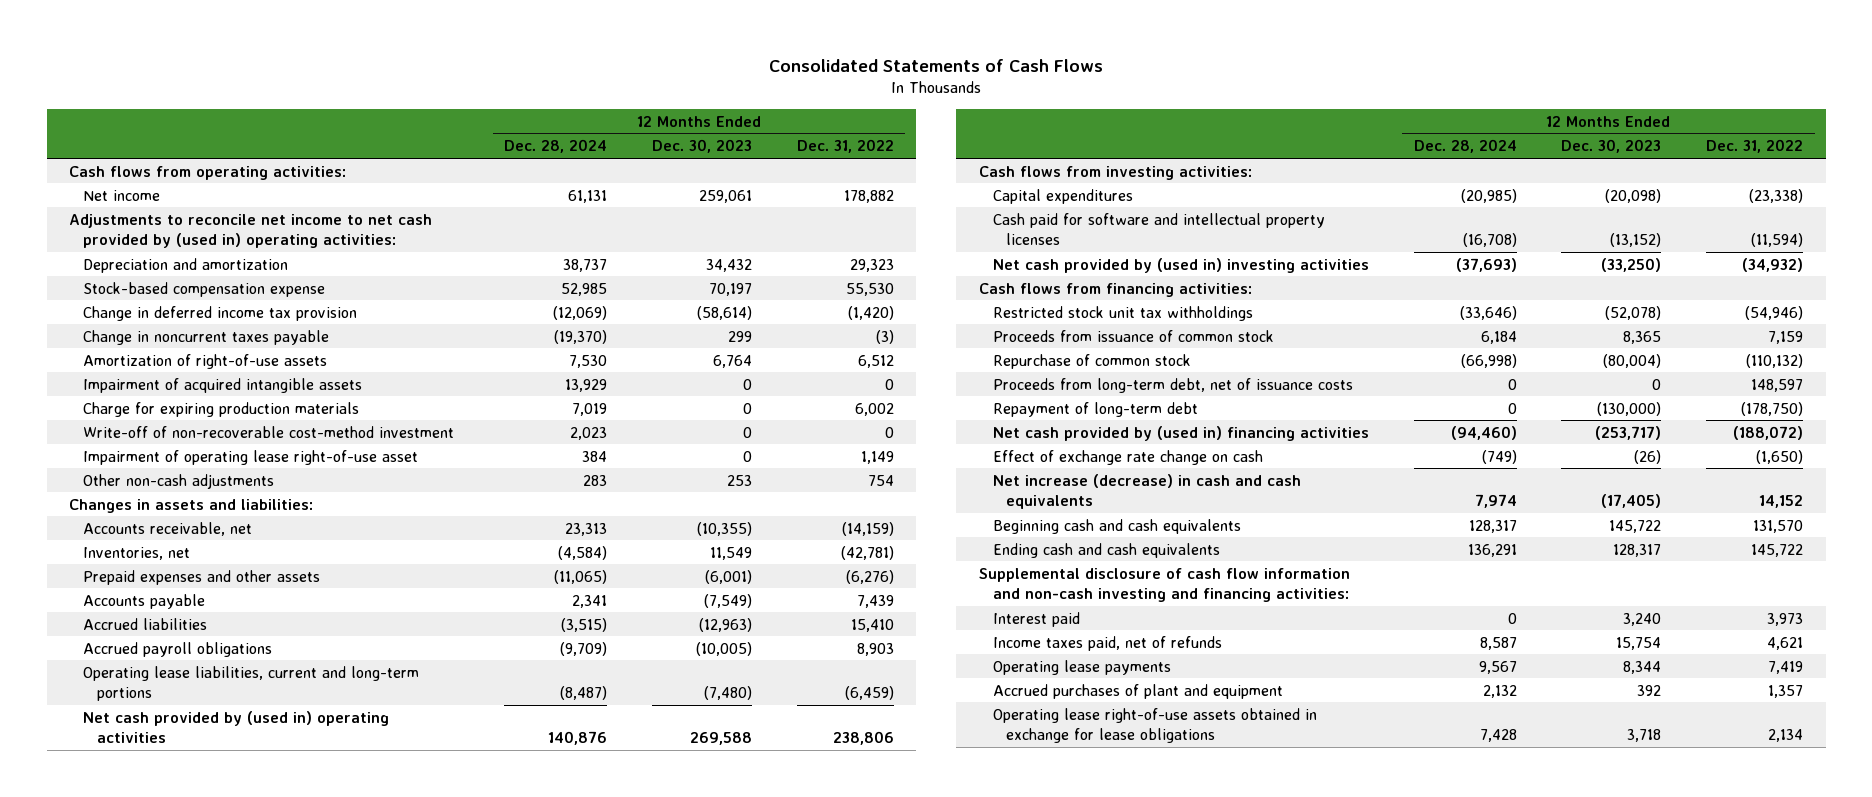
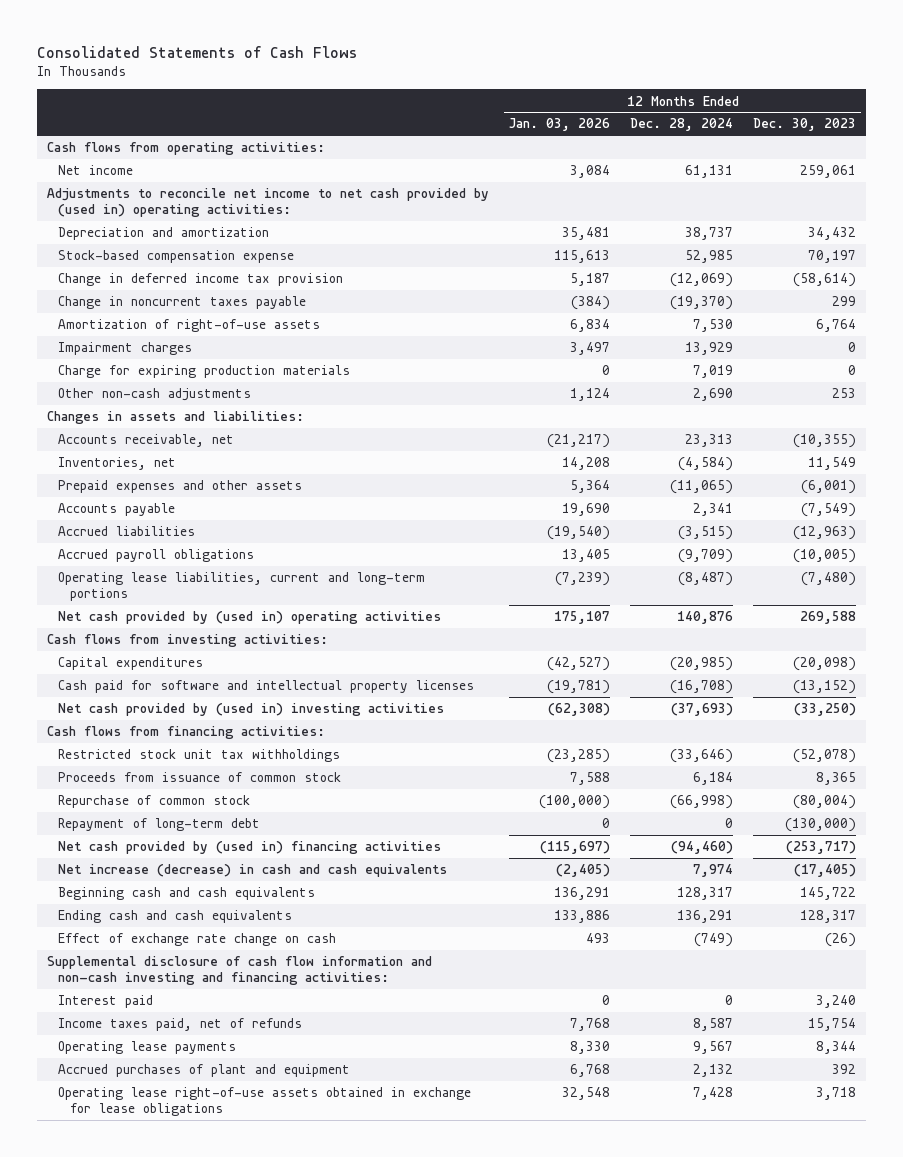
- | 12 Months Ended Dec. 28, 2024 | 12 Months Ended Dec. 30, 2023 | 12 Months Ended Dec. 31, 2022
+ | 12 Months Ended Jan. 03, 2026 | 12 Months Ended Dec. 28, 2024 | 12 Months Ended Dec. 30, 2023
- Impairment of acquired intangible assets | 13,929 | 0 | 0
+ Impairment charges | 3,497 | 13,929 | 0
- Write-off of non-recoverable cost-method investment | 2,023 | 0 | 0
- Impairment of operating lease right-of-use asset | 384 | 0 | 1,149
- Other non-cash adjustments | 283 | 253 | 754
+ Other non-cash adjustments | 1,124 | 2,690 | 253
- Proceeds from long-term debt, net of issuance costs | 0 | 0 | 148,597
moved down: Effect of exchange rate change on cash | 493 | (749) | (26)

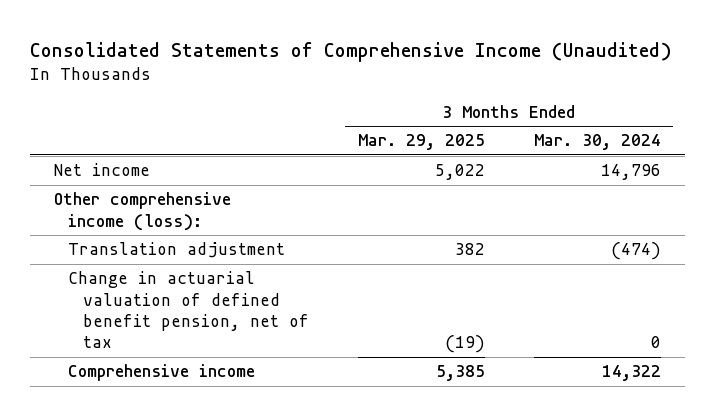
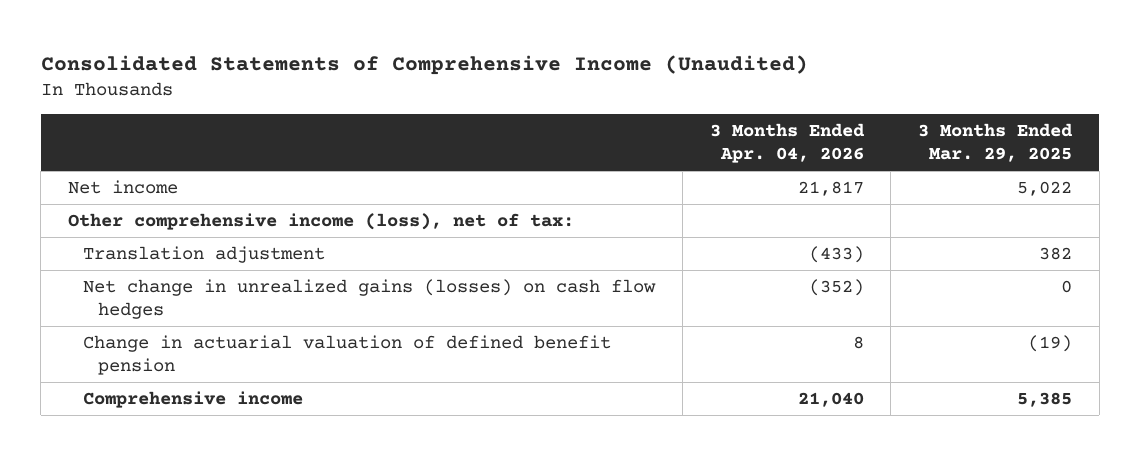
- | 3 Months Ended Mar. 29, 2025 | 3 Months Ended Mar. 30, 2024
+ | 3 Months Ended Apr. 04, 2026 | 3 Months Ended Mar. 29, 2025
- Other comprehensive income (loss):
+ Other comprehensive income (loss), net of tax:
- Change in actuarial valuation of defined benefit pension, net of tax | (19) | 0
+ Net change in unrealized gains (losses) on cash flow hedges | (352) | 0
+ Change in actuarial valuation of defined benefit pension | 8 | (19)

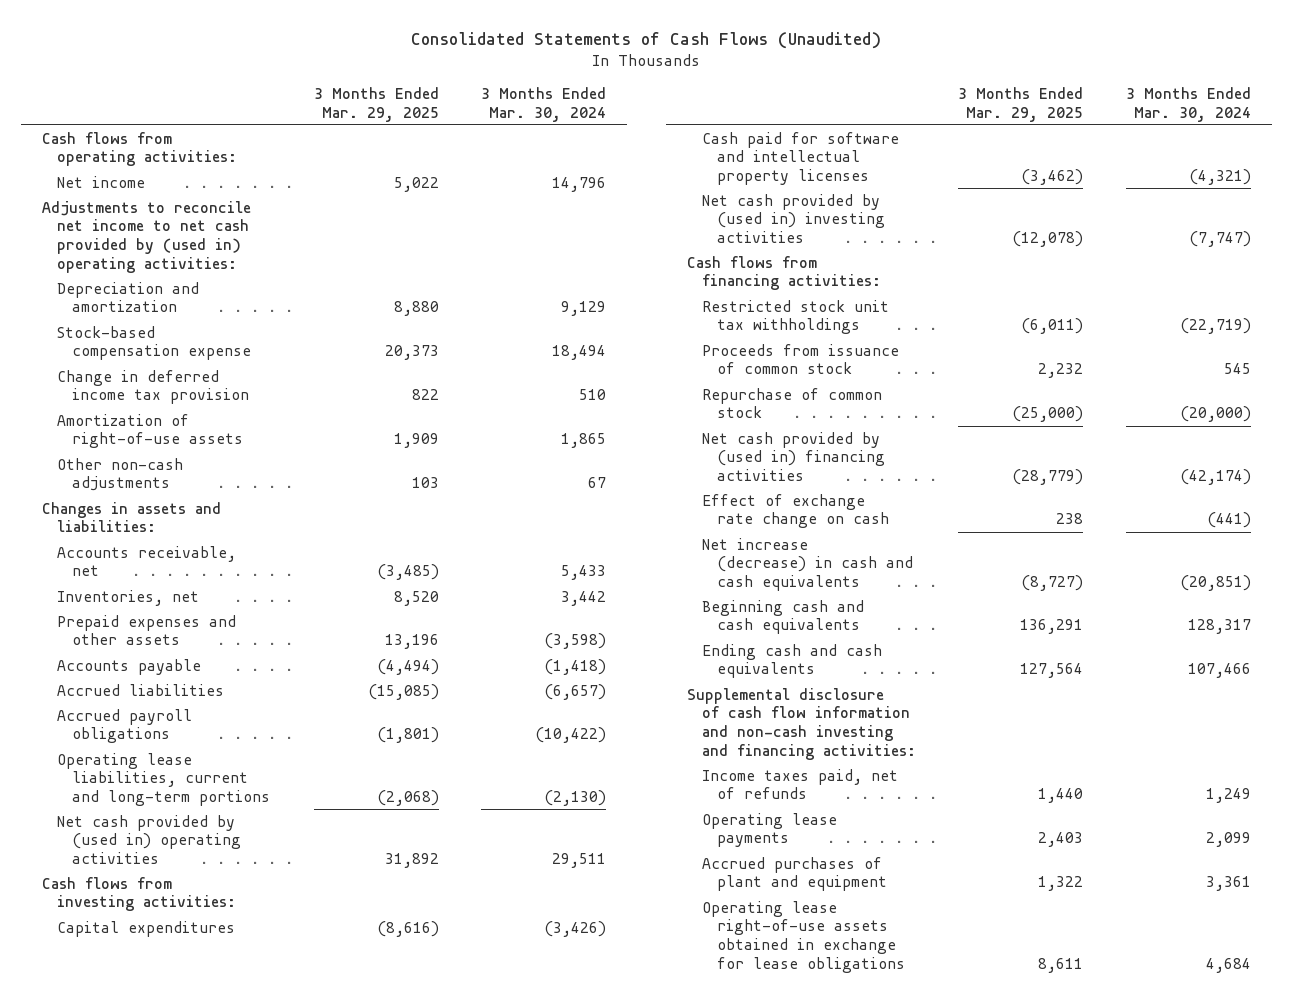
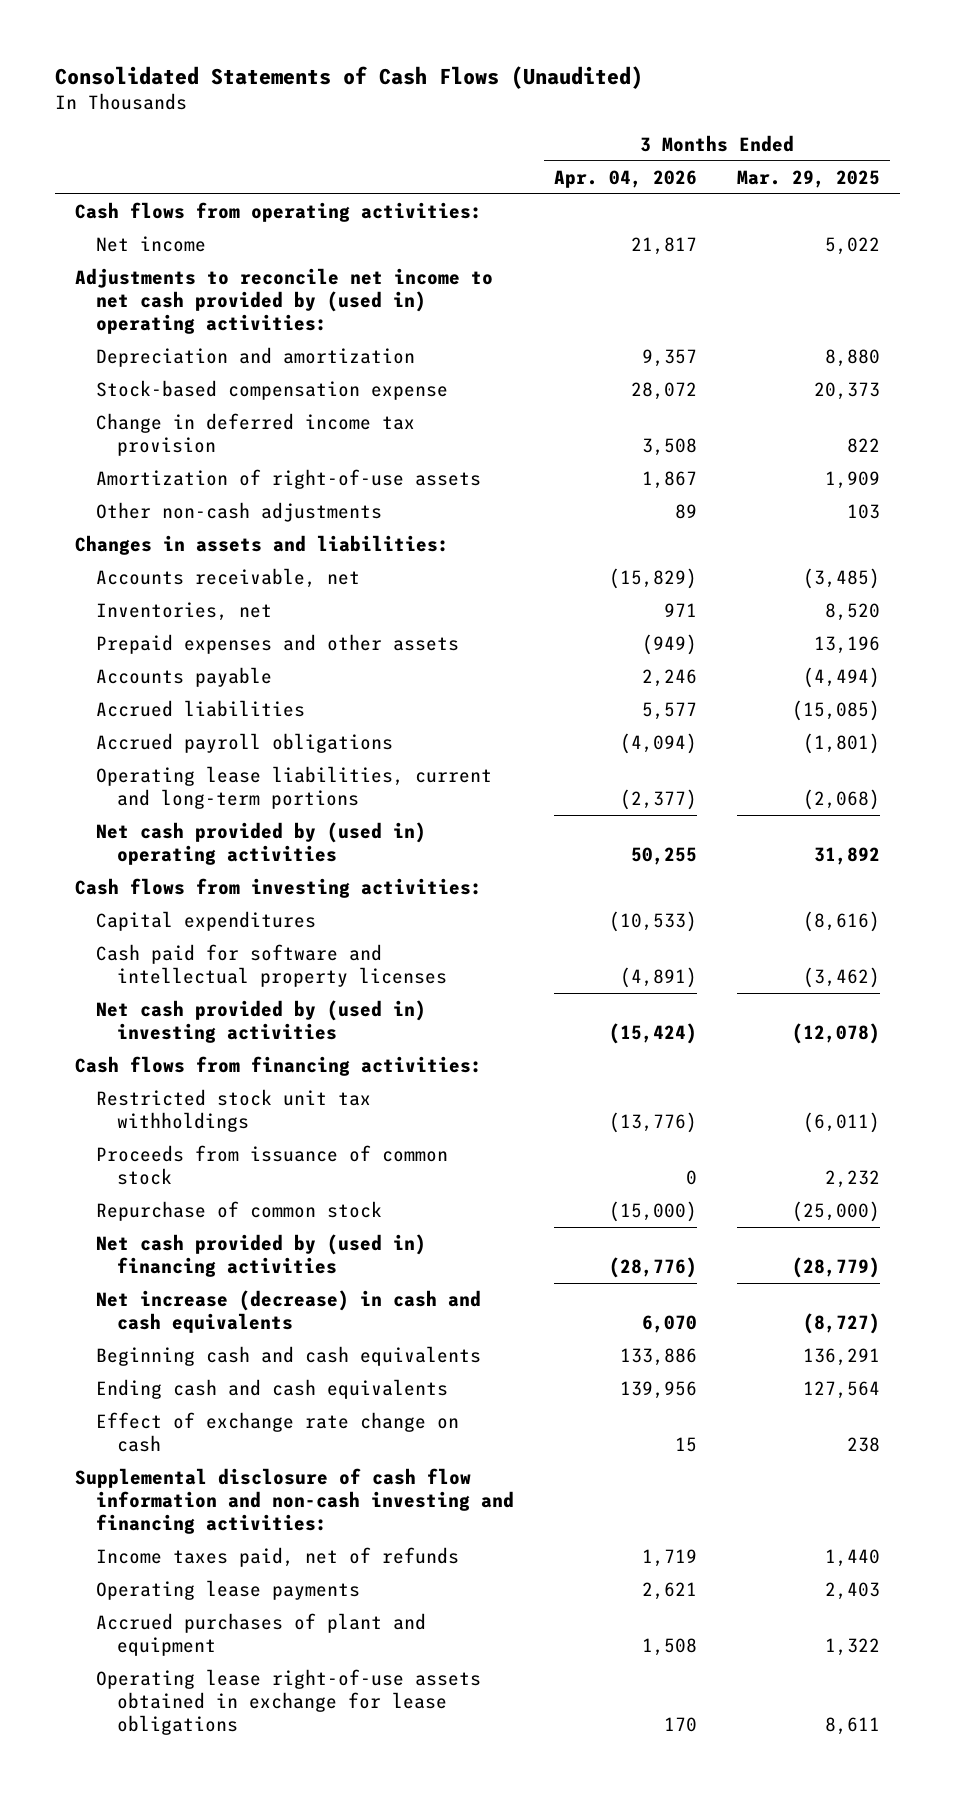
- | 3 Months Ended Mar. 29, 2025 | 3 Months Ended Mar. 30, 2024
+ | 3 Months Ended Apr. 04, 2026 | 3 Months Ended Mar. 29, 2025
moved down: Effect of exchange rate change on cash | 15 | 238

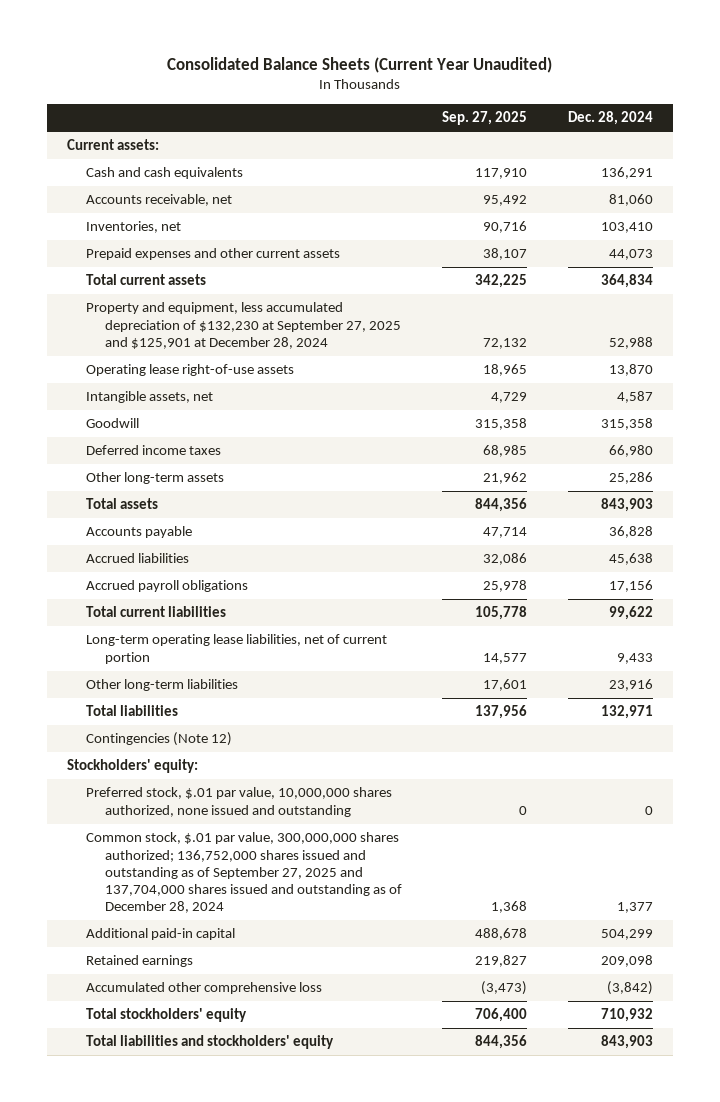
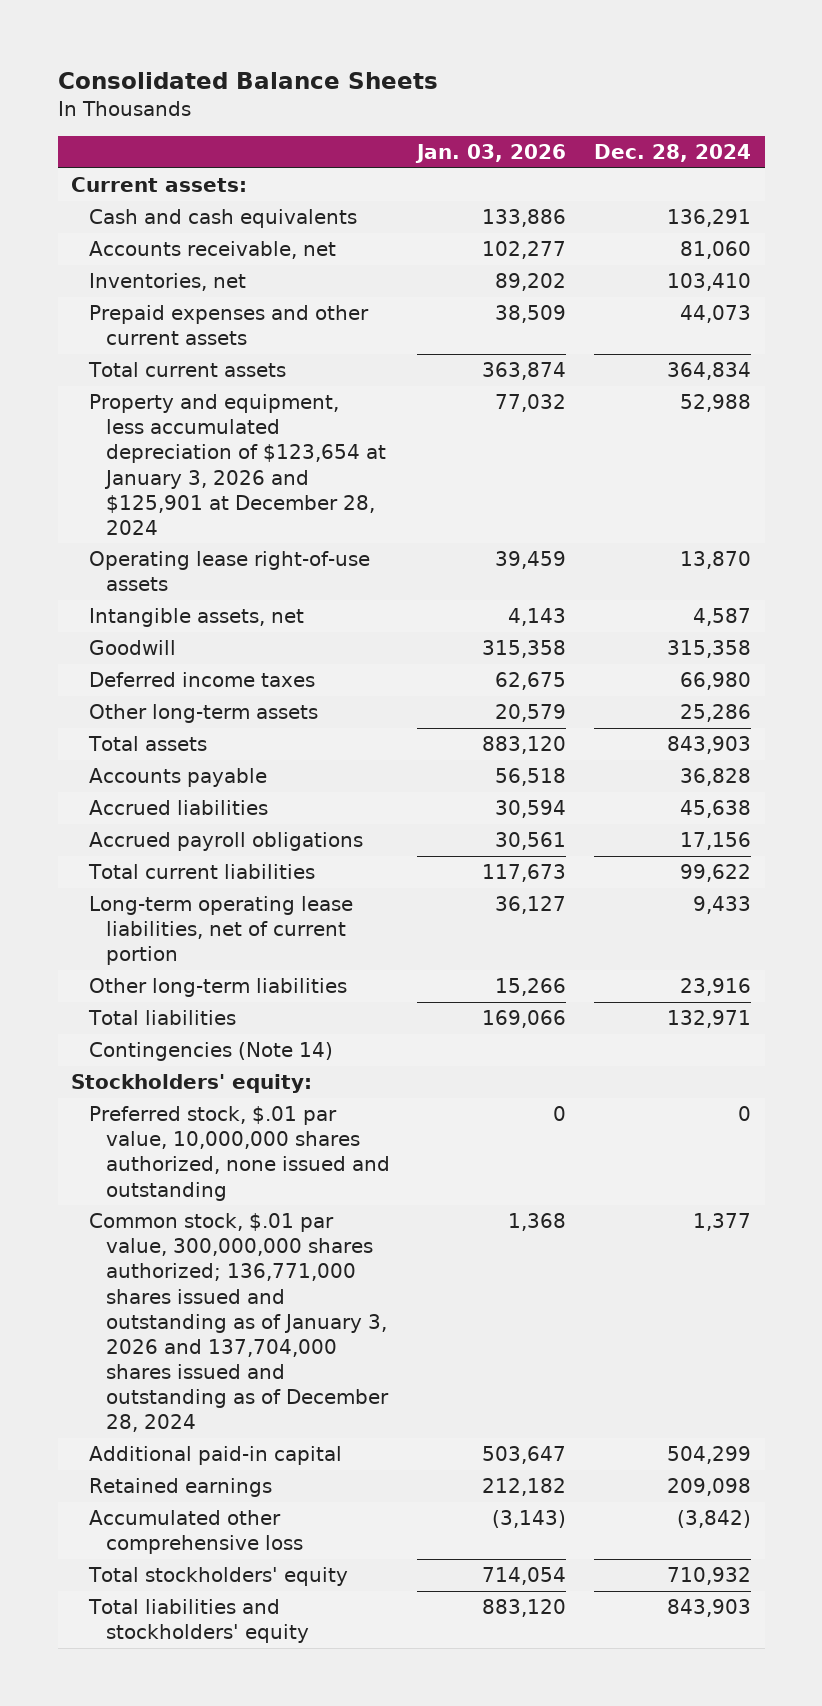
- Consolidated Balance Sheets (Current Year Unaudited)
+ Consolidated Balance Sheets
- | Sep. 27, 2025 | Dec. 28, 2024
+ | Jan. 03, 2026 | Dec. 28, 2024
- Property and equipment, less accumulated depreciation of $132,230 at September 27, 2025 and $125,901 at December 28, 2024 | 72,132 | 52,988
+ Property and equipment, less accumulated depreciation of $123,654 at January 3, 2026 and $125,901 at December 28, 2024 | 77,032 | 52,988
- Contingencies (Note 12)
+ Contingencies (Note 14)
- Common stock, $.01 par value, 300,000,000 shares authorized; 136,752,000 shares issued and outstanding as of September 27, 2025 and 137,704,000 shares issued and outstanding as of December 28, 2024 | 1,368 | 1,377
+ Common stock, $.01 par value, 300,000,000 shares authorized; 136,771,000 shares issued and outstanding as of January 3, 2026 and 137,704,000 shares issued and outstanding as of December 28, 2024 | 1,368 | 1,377

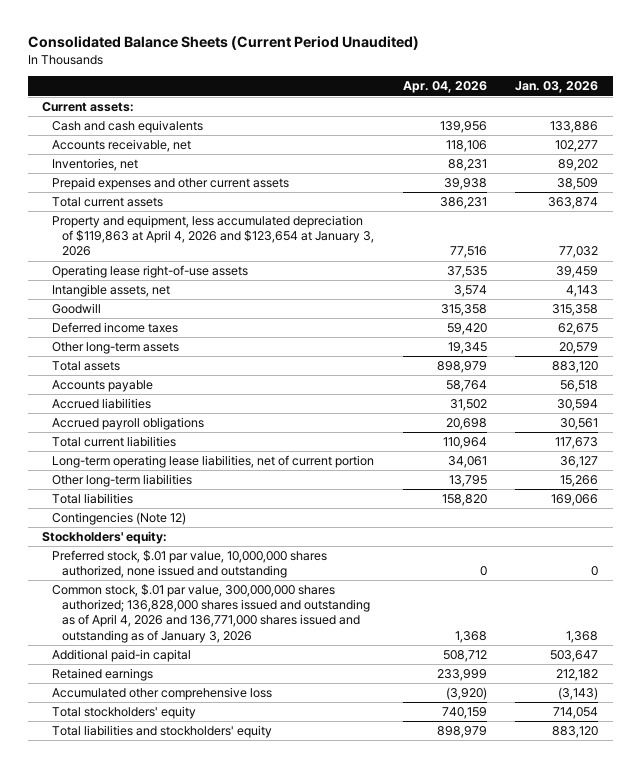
- Consolidated Balance Sheets
+ Consolidated Balance Sheets (Current Period Unaudited)
- | Jan. 03, 2026 | Dec. 28, 2024
+ | Apr. 04, 2026 | Jan. 03, 2026
- Property and equipment, less accumulated depreciation of $123,654 at January 3, 2026 and $125,901 at December 28, 2024 | 77,032 | 52,988
+ Property and equipment, less accumulated depreciation of $119,863 at April 4, 2026 and $123,654 at January 3, 2026 | 77,516 | 77,032
- Contingencies (Note 14)
+ Contingencies (Note 12)
- Common stock, $.01 par value, 300,000,000 shares authorized; 136,771,000 shares issued and outstanding as of January 3, 2026 and 137,704,000 shares issued and outstanding as of December 28, 2024 | 1,368 | 1,377
+ Common stock, $.01 par value, 300,000,000 shares authorized; 136,828,000 shares issued and outstanding as of April 4, 2026 and 136,771,000 shares issued and outstanding as of January 3, 2026 | 1,368 | 1,368

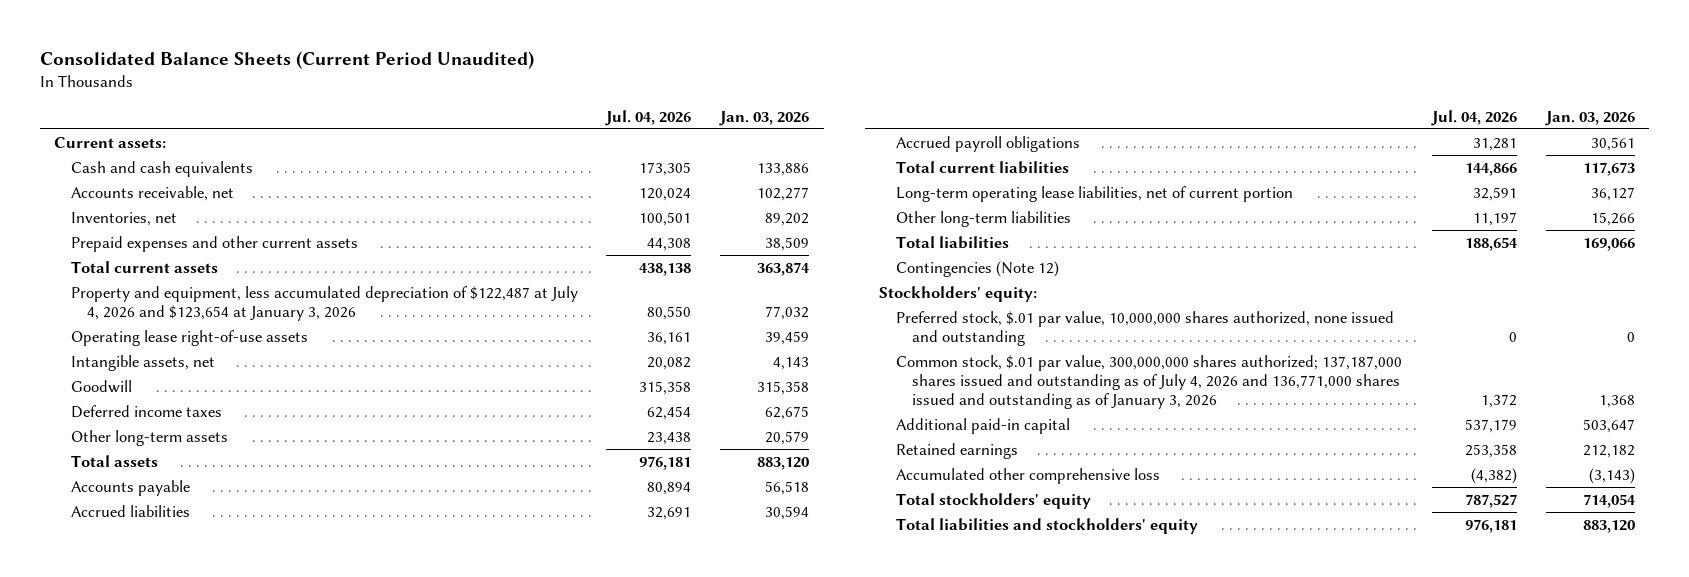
- | Apr. 04, 2026 | Jan. 03, 2026
+ | Jul. 04, 2026 | Jan. 03, 2026
- Property and equipment, less accumulated depreciation of $119,863 at April 4, 2026 and $123,654 at January 3, 2026 | 77,516 | 77,032
+ Property and equipment, less accumulated depreciation of $122,487 at July 4, 2026 and $123,654 at January 3, 2026 | 80,550 | 77,032
- Common stock, $.01 par value, 300,000,000 shares authorized; 136,828,000 shares issued and outstanding as of April 4, 2026 and 136,771,000 shares issued and outstanding as of January 3, 2026 | 1,368 | 1,368
+ Common stock, $.01 par value, 300,000,000 shares authorized; 137,187,000 shares issued and outstanding as of July 4, 2026 and 136,771,000 shares issued and outstanding as of January 3, 2026 | 1,372 | 1,368

